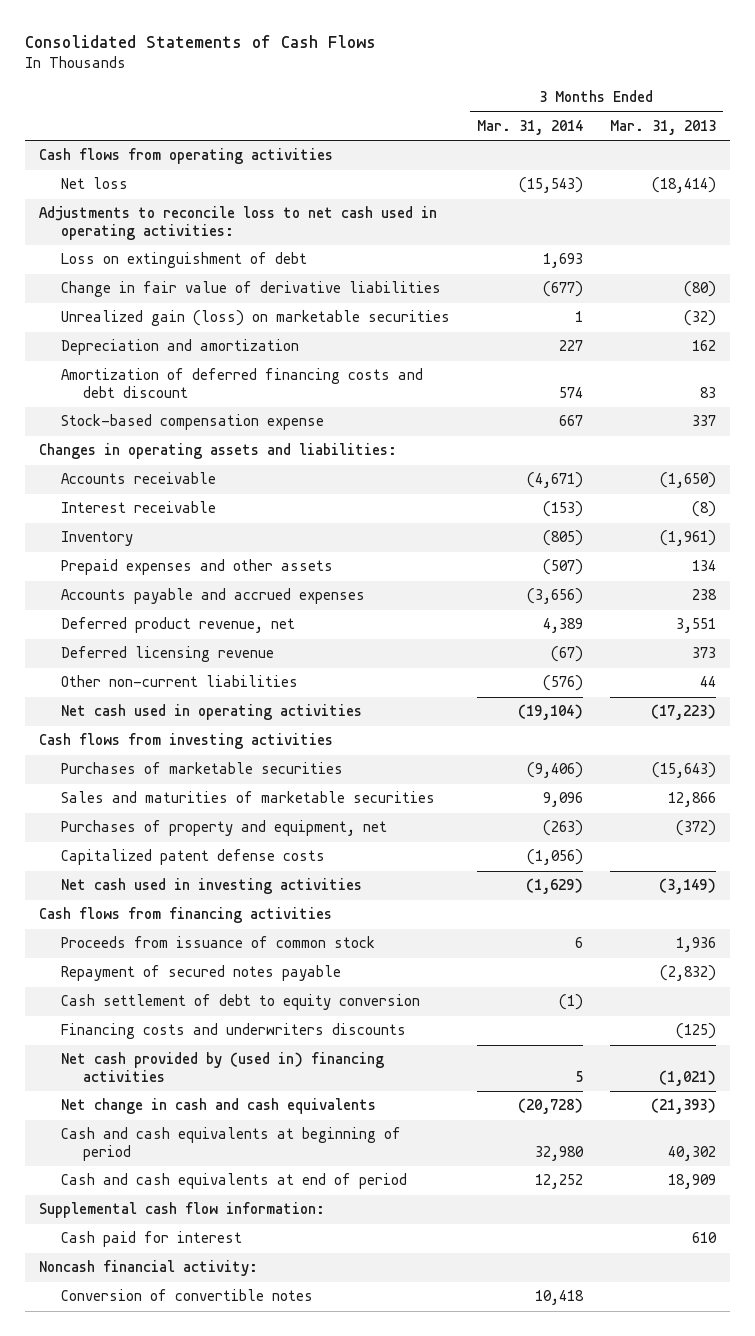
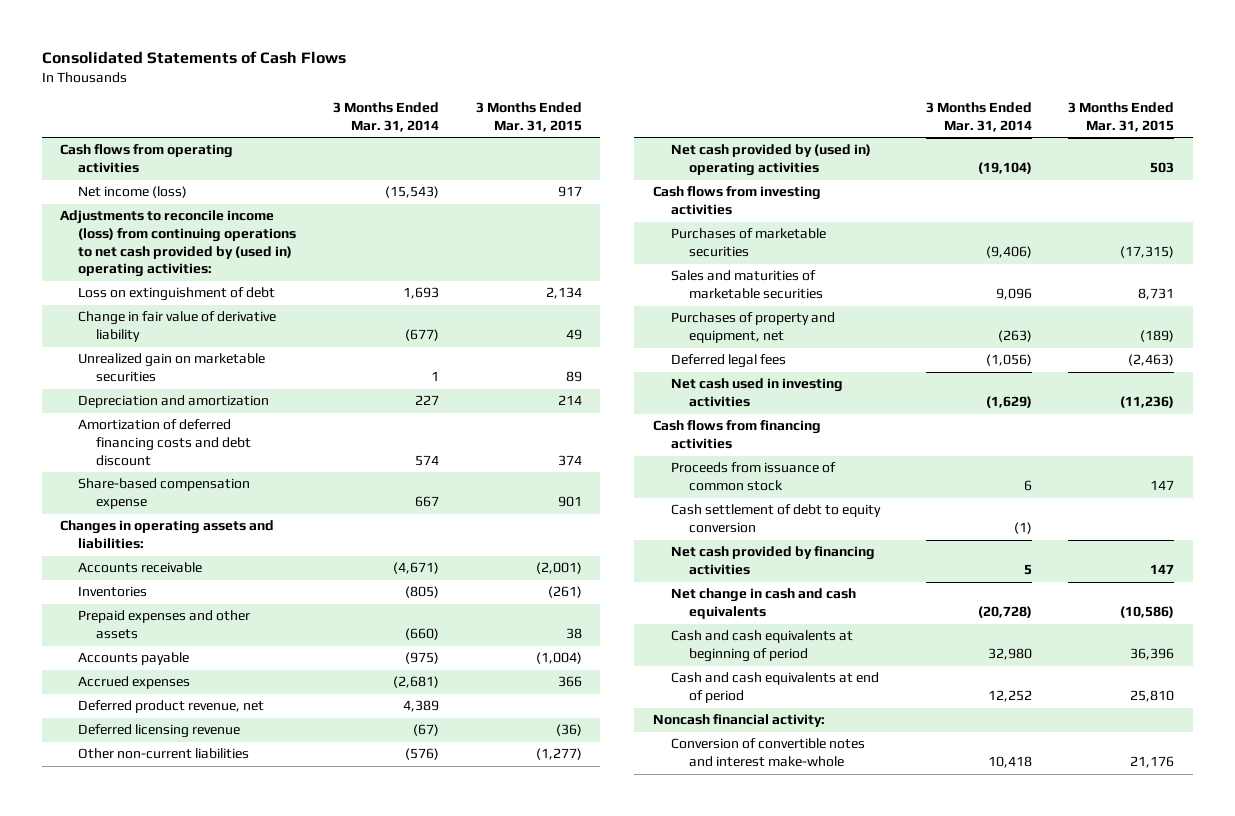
- | 3 Months Ended Mar. 31, 2014 | 3 Months Ended Mar. 31, 2013
+ | 3 Months Ended Mar. 31, 2014 | 3 Months Ended Mar. 31, 2015
- Net loss | (15,543) | (18,414)
- Adjustments to reconcile loss to net cash used in operating activities:
+ Net income (loss) | (15,543) | 917
+ Adjustments to reconcile income (loss) from continuing operations to net cash provided by (used in) operating activities:
- Change in fair value of derivative liabilities | (677) | (80)
- Unrealized gain (loss) on marketable securities | 1 | (32)
+ Change in fair value of derivative liability | (677) | 49
+ Unrealized gain on marketable securities | 1 | 89
- Stock-based compensation expense | 667 | 337
+ Share-based compensation expense | 667 | 901
- Interest receivable | (153) | (8)
- Inventory | (805) | (1,961)
- Prepaid expenses and other assets | (507) | 134
- Accounts payable and accrued expenses | (3,656) | 238
+ Inventories | (805) | (261)
+ Prepaid expenses and other assets | (660) | 38
+ Accounts payable | (975) | (1,004)
+ Accrued expenses | (2,681) | 366
- Net cash used in operating activities | (19,104) | (17,223)
+ Net cash provided by (used in) operating activities | (19,104) | 503
- Capitalized patent defense costs | (1,056) |
+ Deferred legal fees | (1,056) | (2,463)
- Repayment of secured notes payable | | (2,832)
- Financing costs and underwriters discounts | | (125)
- Net cash provided by (used in) financing activities | 5 | (1,021)
+ Net cash provided by financing activities | 5 | 147
- Supplemental cash flow information:
- Cash paid for interest | | 610
- Conversion of convertible notes | 10,418 |
+ Conversion of convertible notes and interest make-whole | 10,418 | 21,176

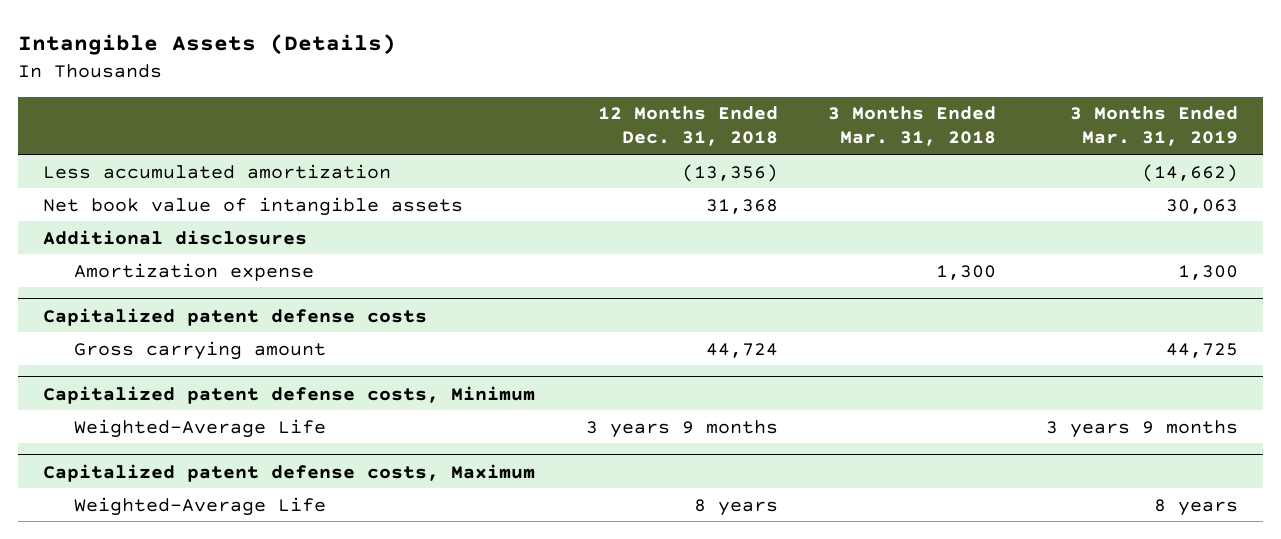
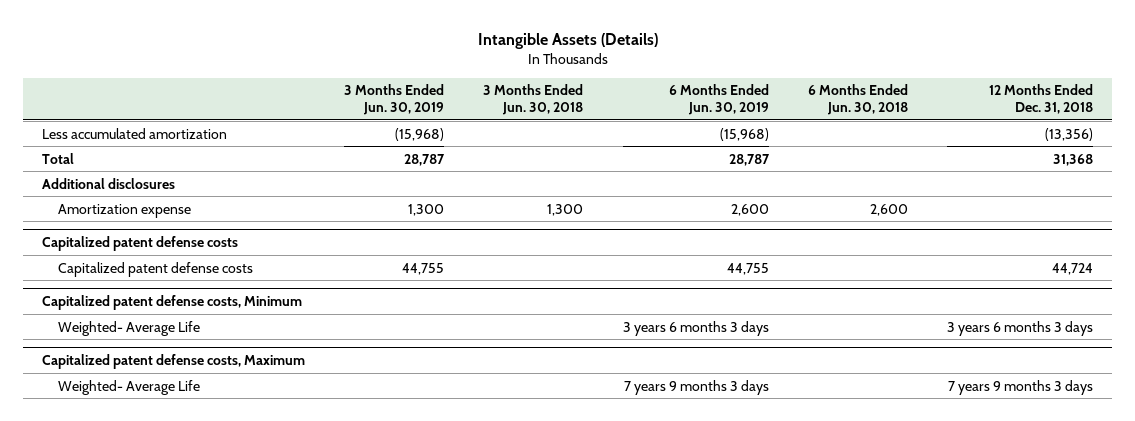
- | 12 Months Ended Dec. 31, 2018 | 3 Months Ended Mar. 31, 2018 | 3 Months Ended Mar. 31, 2019
+ | 3 Months Ended Jun. 30, 2019 | 3 Months Ended Jun. 30, 2018 | 6 Months Ended Jun. 30, 2019 | 6 Months Ended Jun. 30, 2018 | 12 Months Ended Dec. 31, 2018
- Net book value of intangible assets | 31,368 | | 30,063
+ Total | 28,787 | | 28,787 | | 31,368
@ Capitalized patent defense costs
- Gross carrying amount | 44,724 | | 44,725
+ Capitalized patent defense costs | 44,755 | | 44,755 | | 44,724
@ Capitalized patent defense costs, Minimum
- Weighted-Average Life | 3 years 9 months | | 3 years 9 months
+ Weighted- Average Life | | | 3 years 6 months 3 days | | 3 years 6 months 3 days
@ Capitalized patent defense costs, Maximum
- Weighted-Average Life | 8 years | | 8 years
+ Weighted- Average Life | | | 7 years 9 months 3 days | | 7 years 9 months 3 days

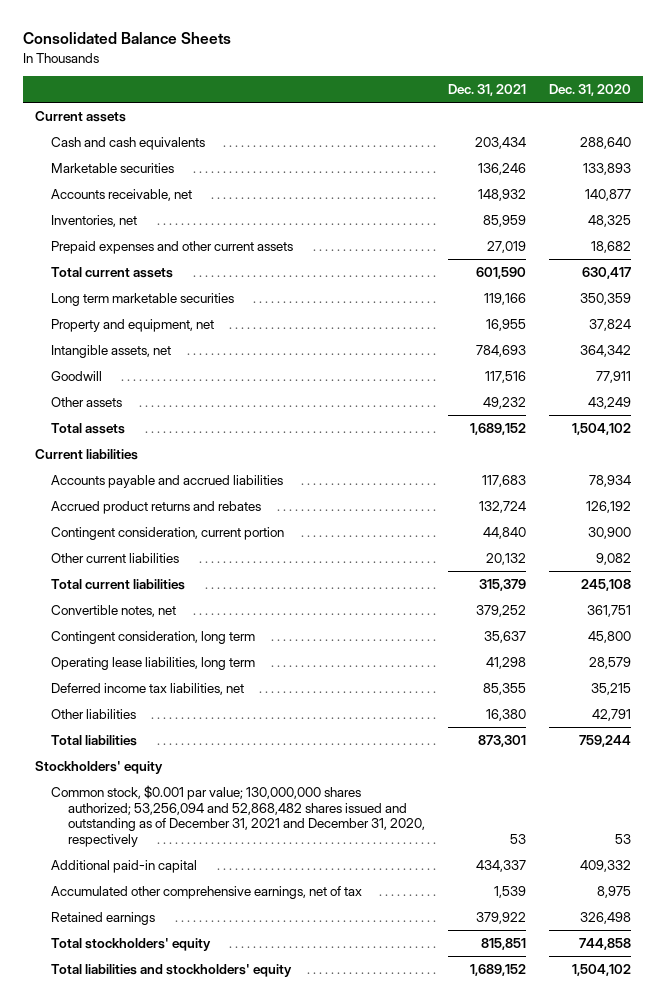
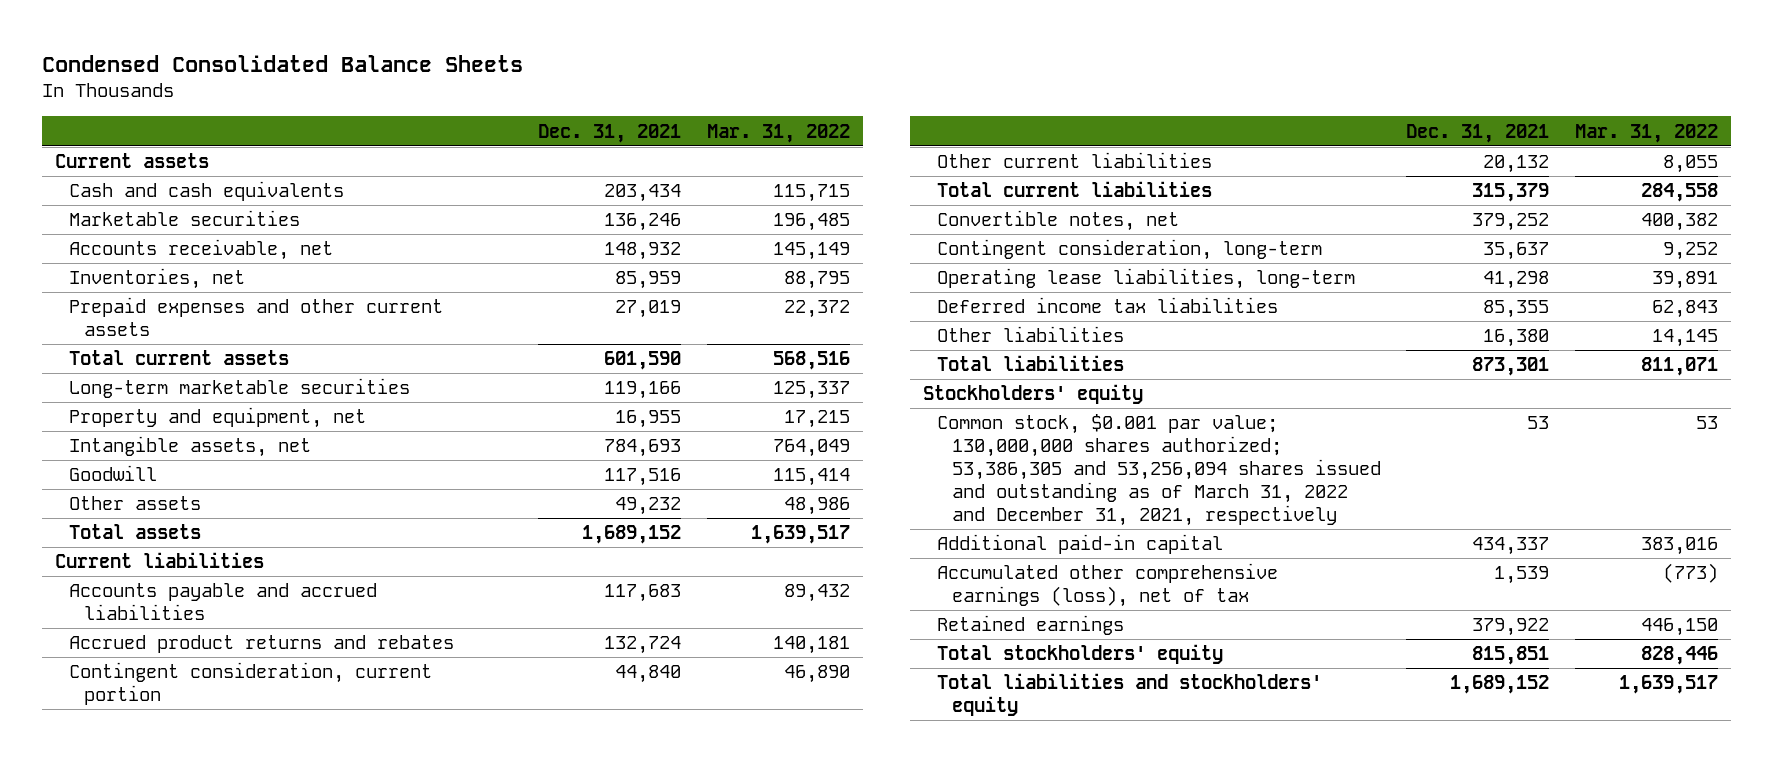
- Consolidated Balance Sheets
+ Condensed Consolidated Balance Sheets
- | Dec. 31, 2021 | Dec. 31, 2020
+ | Dec. 31, 2021 | Mar. 31, 2022
- Long term marketable securities | 119,166 | 350,359
+ Long-term marketable securities | 119,166 | 125,337
- Contingent consideration, long term | 35,637 | 45,800
- Operating lease liabilities, long term | 41,298 | 28,579
- Deferred income tax liabilities, net | 85,355 | 35,215
+ Contingent consideration, long-term | 35,637 | 9,252
+ Operating lease liabilities, long-term | 41,298 | 39,891
+ Deferred income tax liabilities | 85,355 | 62,843
- Common stock, $0.001 par value; 130,000,000 shares authorized; 53,256,094 and 52,868,482 shares issued and outstanding as of December 31, 2021 and December 31, 2020, respectively | 53 | 53
+ Common stock, $0.001 par value; 130,000,000 shares authorized; 53,386,305 and 53,256,094 shares issued and outstanding as of March 31, 2022 and December 31, 2021, respectively | 53 | 53
- Accumulated other comprehensive earnings, net of tax | 1,539 | 8,975
+ Accumulated other comprehensive earnings (loss), net of tax | 1,539 | (773)

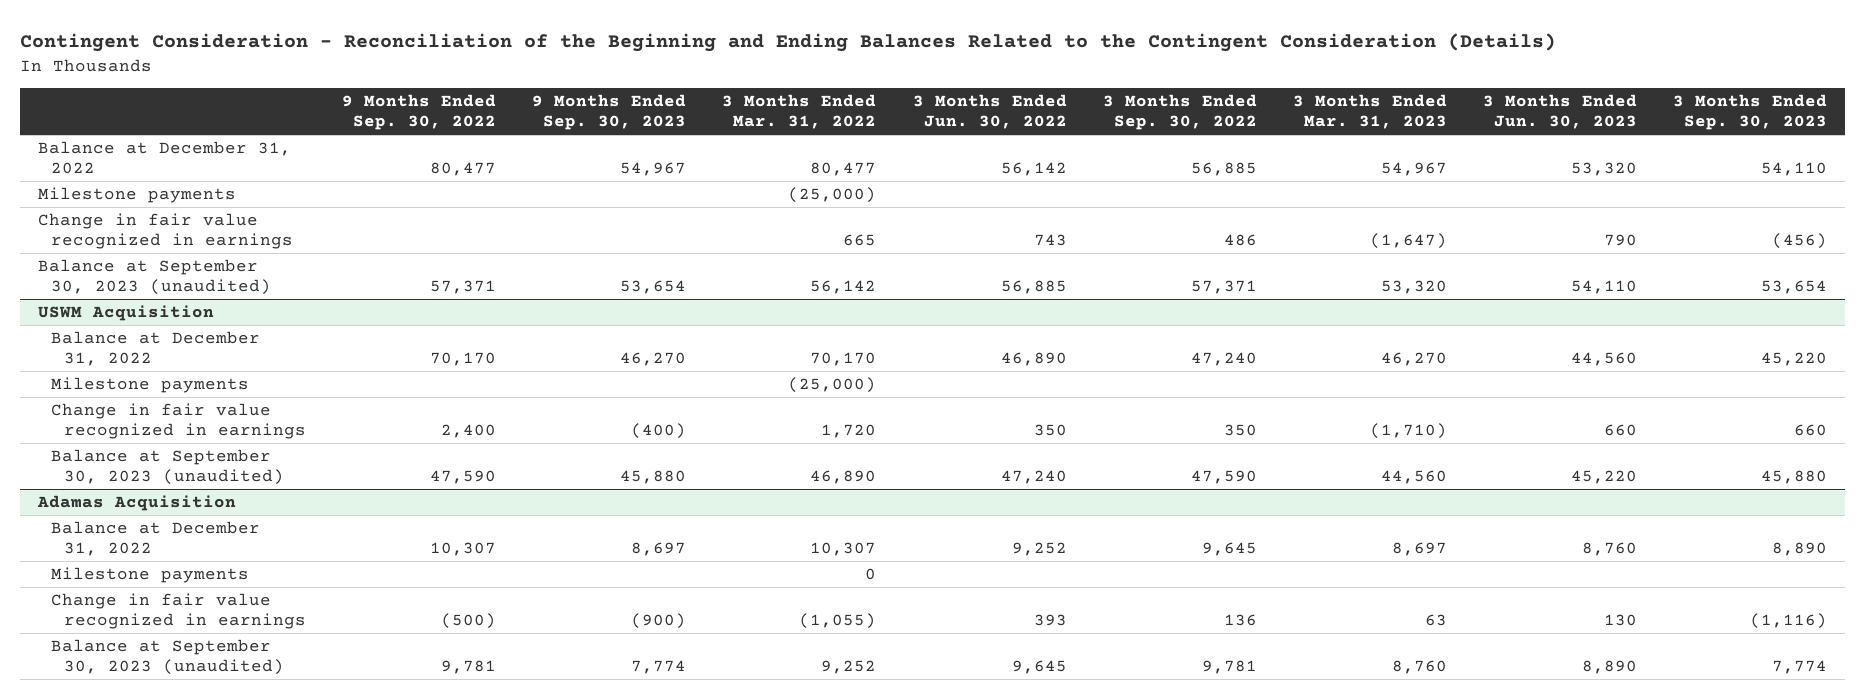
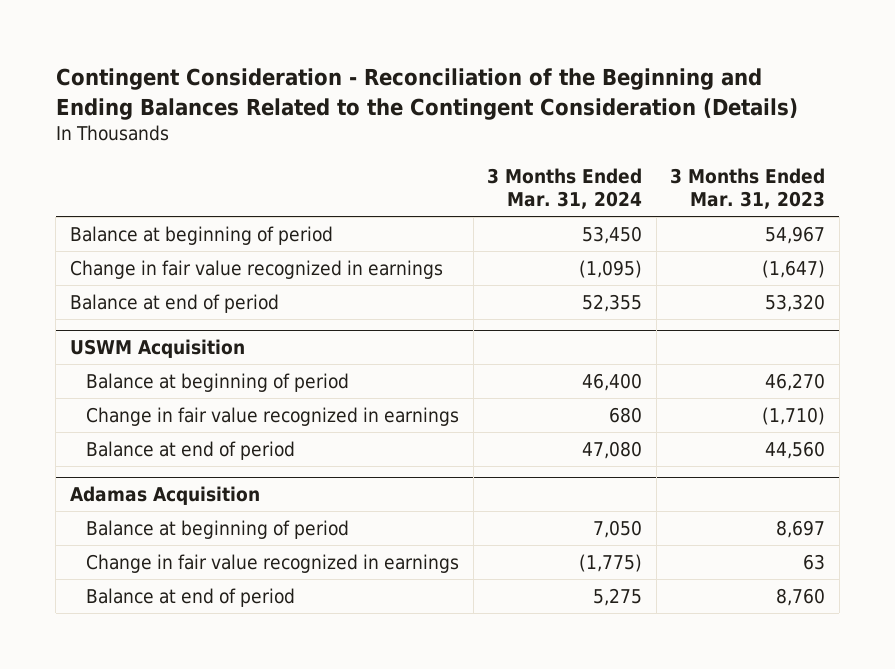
- | 9 Months Ended Sep. 30, 2022 | 9 Months Ended Sep. 30, 2023 | 3 Months Ended Mar. 31, 2022 | 3 Months Ended Jun. 30, 2022 | 3 Months Ended Sep. 30, 2022 | 3 Months Ended Mar. 31, 2023 | 3 Months Ended Jun. 30, 2023 | 3 Months Ended Sep. 30, 2023
+ | 3 Months Ended Mar. 31, 2024 | 3 Months Ended Mar. 31, 2023
- Balance at December 31, 2022 | 80,477 | 54,967 | 80,477 | 56,142 | 56,885 | 54,967 | 53,320 | 54,110
- Milestone payments | | | (25,000) | | | | |
+ Balance at beginning of period | 53,450 | 54,967
- Balance at September 30, 2023 (unaudited) | 57,371 | 53,654 | 56,142 | 56,885 | 57,371 | 53,320 | 54,110 | 53,654
+ Balance at end of period | 52,355 | 53,320
@ USWM Acquisition
- Balance at December 31, 2022 | 70,170 | 46,270 | 70,170 | 46,890 | 47,240 | 46,270 | 44,560 | 45,220
- Milestone payments | | | (25,000) | | | | |
+ Balance at beginning of period | 46,400 | 46,270
- Balance at September 30, 2023 (unaudited) | 47,590 | 45,880 | 46,890 | 47,240 | 47,590 | 44,560 | 45,220 | 45,880
+ Balance at end of period | 47,080 | 44,560
@ Adamas Acquisition
- Balance at December 31, 2022 | 10,307 | 8,697 | 10,307 | 9,252 | 9,645 | 8,697 | 8,760 | 8,890
- Milestone payments | | | 0 | | | | |
+ Balance at beginning of period | 7,050 | 8,697
- Balance at September 30, 2023 (unaudited) | 9,781 | 7,774 | 9,252 | 9,645 | 9,781 | 8,760 | 8,890 | 7,774
+ Balance at end of period | 5,275 | 8,760

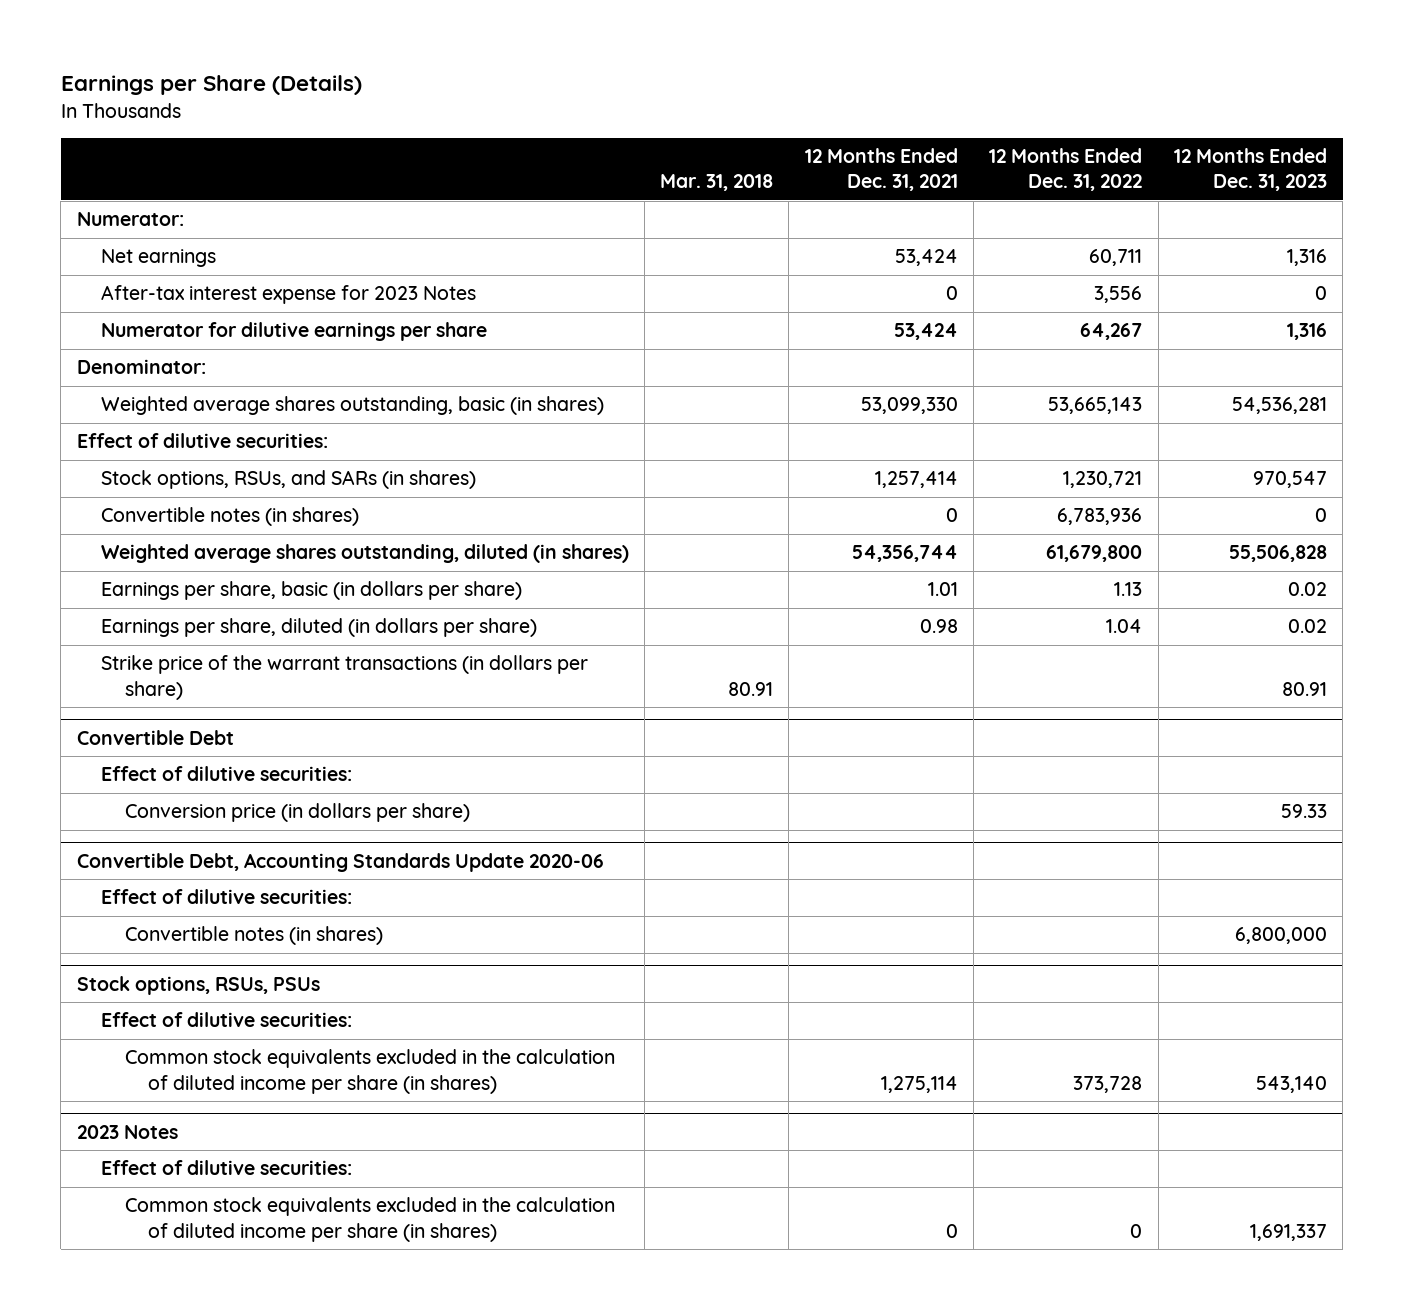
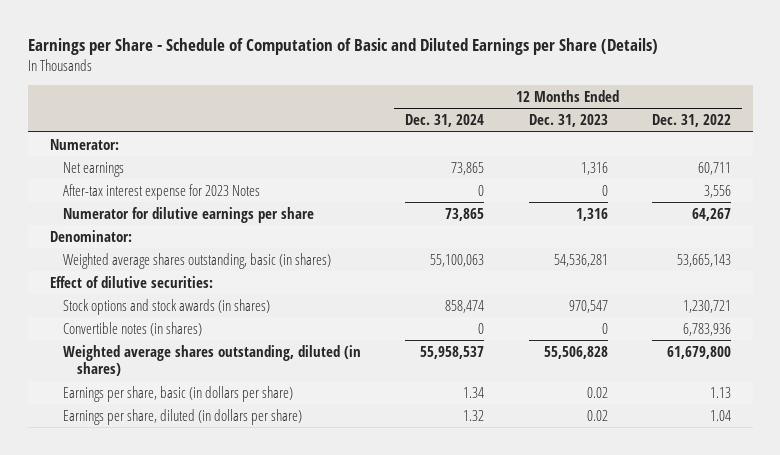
- Earnings per Share (Details)
+ Earnings per Share - Schedule of Computation of Basic and Diluted Earnings per Share (Details)
- | Mar. 31, 2018 | 12 Months Ended Dec. 31, 2021 | 12 Months Ended Dec. 31, 2022 | 12 Months Ended Dec. 31, 2023
+ | 12 Months Ended Dec. 31, 2024 | 12 Months Ended Dec. 31, 2023 | 12 Months Ended Dec. 31, 2022
- Stock options, RSUs, and SARs (in shares) | | 1,257,414 | 1,230,721 | 970,547
+ Stock options and stock awards (in shares) | 858,474 | 970,547 | 1,230,721
- Strike price of the warrant transactions (in dollars per share) | 80.91 | | | 80.91
- Convertible Debt
- Effect of dilutive securities:
- Conversion price (in dollars per share) | | | | 59.33
- Convertible Debt, Accounting Standards Update 2020-06
- Effect of dilutive securities:
- Convertible notes (in shares) | | | | 6,800,000
- Stock options, RSUs, PSUs
- Effect of dilutive securities:
- Common stock equivalents excluded in the calculation of diluted income per share (in shares) | | 1,275,114 | 373,728 | 543,140
- 2023 Notes
- Effect of dilutive securities:
- Common stock equivalents excluded in the calculation of diluted income per share (in shares) | | 0 | 0 | 1,691,337

